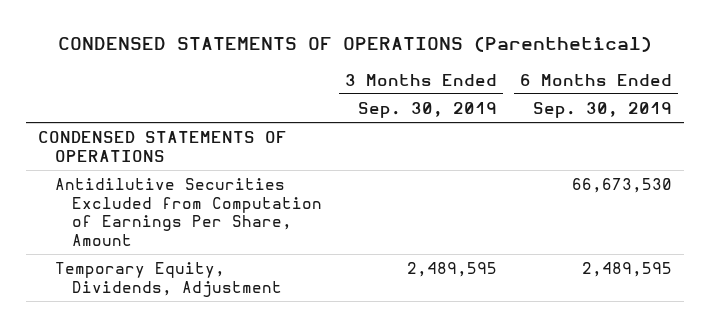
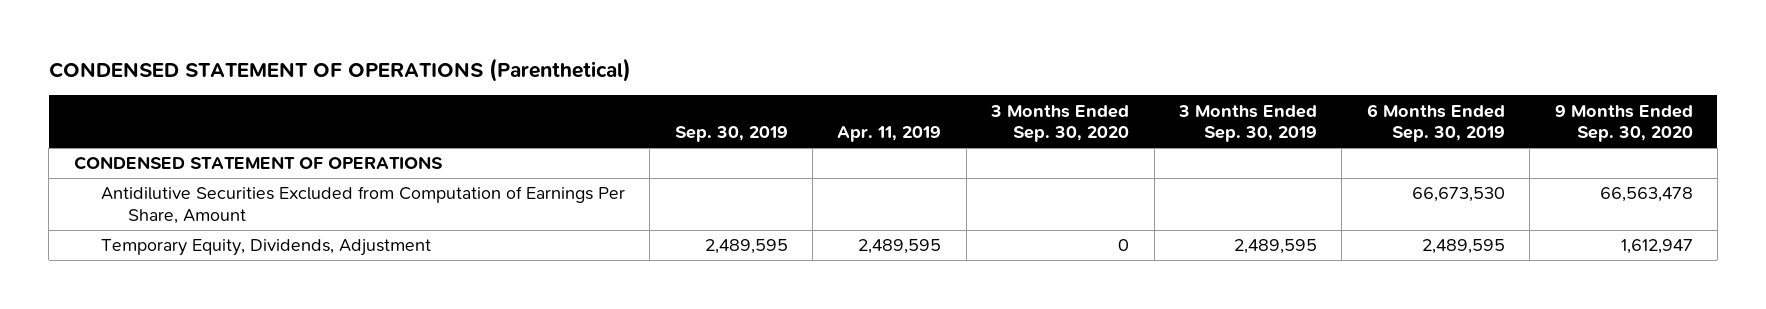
- CONDENSED STATEMENTS OF OPERATIONS (Parenthetical)
+ CONDENSED STATEMENT OF OPERATIONS (Parenthetical)
- | 3 Months Ended Sep. 30, 2019 | 6 Months Ended Sep. 30, 2019
+ | Sep. 30, 2019 | Apr. 11, 2019 | 3 Months Ended Sep. 30, 2020 | 3 Months Ended Sep. 30, 2019 | 6 Months Ended Sep. 30, 2019 | 9 Months Ended Sep. 30, 2020
- CONDENSED STATEMENTS OF OPERATIONS
+ CONDENSED STATEMENT OF OPERATIONS

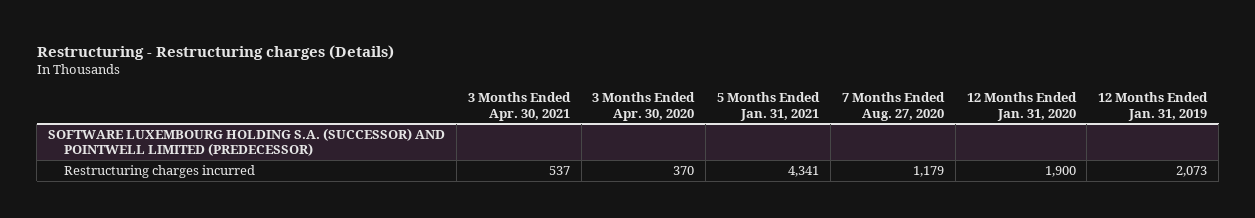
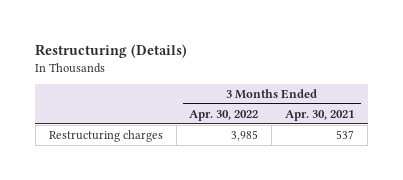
- Restructuring - Restructuring charges (Details)
+ Restructuring (Details)
- | 3 Months Ended Apr. 30, 2021 | 3 Months Ended Apr. 30, 2020 | 5 Months Ended Jan. 31, 2021 | 7 Months Ended Aug. 27, 2020 | 12 Months Ended Jan. 31, 2020 | 12 Months Ended Jan. 31, 2019
+ | 3 Months Ended Apr. 30, 2022 | 3 Months Ended Apr. 30, 2021
- SOFTWARE LUXEMBOURG HOLDING S.A. (SUCCESSOR) AND POINTWELL LIMITED (PREDECESSOR)
- Restructuring charges incurred | 537 | 370 | 4,341 | 1,179 | 1,900 | 2,073
+ Restructuring charges | 3,985 | 537

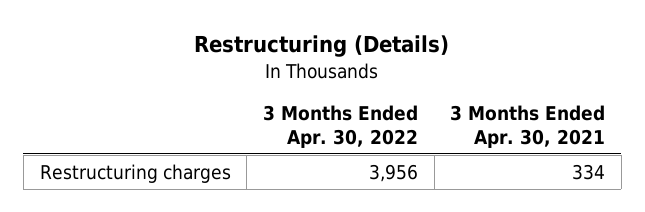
- Restructuring charges | 3,985 | 537
+ Restructuring charges | 3,956 | 334

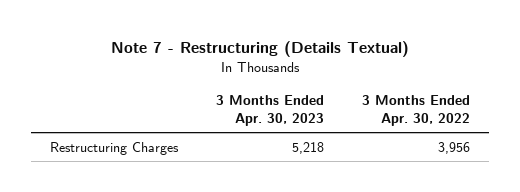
- Restructuring (Details)
+ Note 7 - Restructuring (Details Textual)
- | 3 Months Ended Apr. 30, 2022 | 3 Months Ended Apr. 30, 2021
+ | 3 Months Ended Apr. 30, 2023 | 3 Months Ended Apr. 30, 2022
- Restructuring charges | 3,956 | 334
+ Restructuring Charges | 5,218 | 3,956

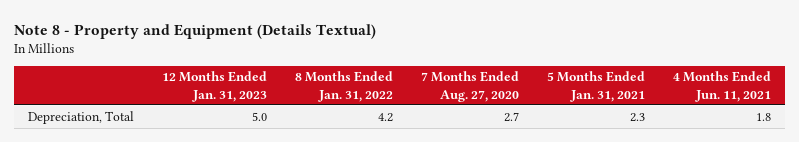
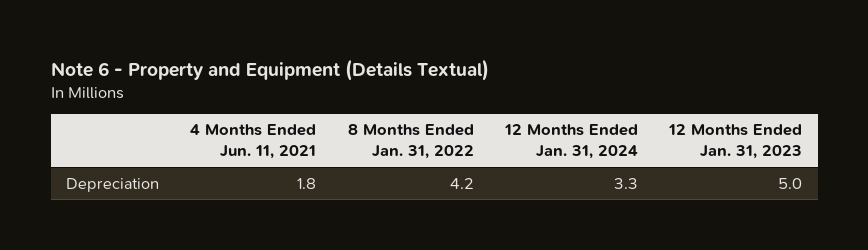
- Note 8 - Property and Equipment (Details Textual)
+ Note 6 - Property and Equipment (Details Textual)
- | 12 Months Ended Jan. 31, 2023 | 8 Months Ended Jan. 31, 2022 | 7 Months Ended Aug. 27, 2020 | 5 Months Ended Jan. 31, 2021 | 4 Months Ended Jun. 11, 2021
+ | 4 Months Ended Jun. 11, 2021 | 8 Months Ended Jan. 31, 2022 | 12 Months Ended Jan. 31, 2024 | 12 Months Ended Jan. 31, 2023
- Depreciation, Total | 5.0 | 4.2 | 2.7 | 2.3 | 1.8
+ Depreciation | 1.8 | 4.2 | 3.3 | 5.0

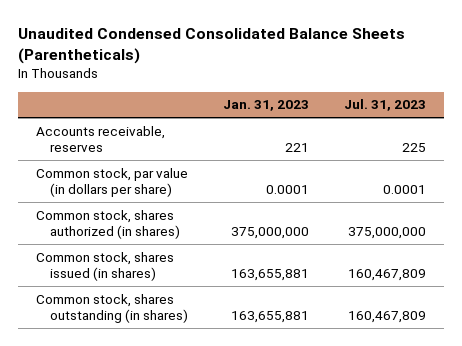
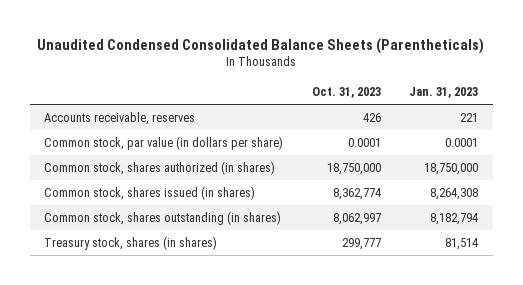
- | Jan. 31, 2023 | Jul. 31, 2023
+ | Oct. 31, 2023 | Jan. 31, 2023
- Common stock, shares authorized (in shares) | 375,000,000 | 375,000,000
- Common stock, shares issued (in shares) | 163,655,881 | 160,467,809
- Common stock, shares outstanding (in shares) | 163,655,881 | 160,467,809
+ Common stock, shares authorized (in shares) | 18,750,000 | 18,750,000
+ Common stock, shares issued (in shares) | 8,362,774 | 8,264,308
+ Common stock, shares outstanding (in shares) | 8,062,997 | 8,182,794
+ Treasury stock, shares (in shares) | 299,777 | 81,514

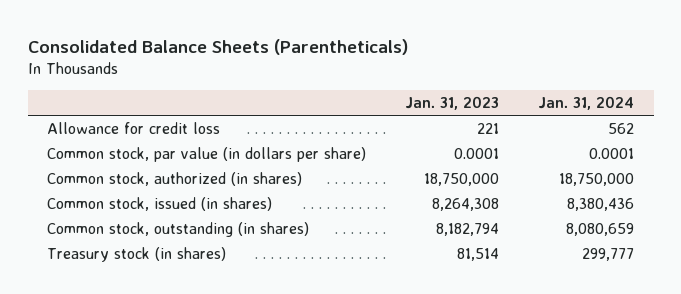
- Unaudited Condensed Consolidated Balance Sheets (Parentheticals)
+ Consolidated Balance Sheets (Parentheticals)
- | Oct. 31, 2023 | Jan. 31, 2023
+ | Jan. 31, 2023 | Jan. 31, 2024
- Accounts receivable, reserves | 426 | 221
+ Allowance for credit loss | 221 | 562
- Common stock, shares authorized (in shares) | 18,750,000 | 18,750,000
- Common stock, shares issued (in shares) | 8,362,774 | 8,264,308
- Common stock, shares outstanding (in shares) | 8,062,997 | 8,182,794
- Treasury stock, shares (in shares) | 299,777 | 81,514
+ Common stock, authorized (in shares) | 18,750,000 | 18,750,000
+ Common stock, issued (in shares) | 8,264,308 | 8,380,436
+ Common stock, outstanding (in shares) | 8,182,794 | 8,080,659
+ Treasury stock (in shares) | 81,514 | 299,777

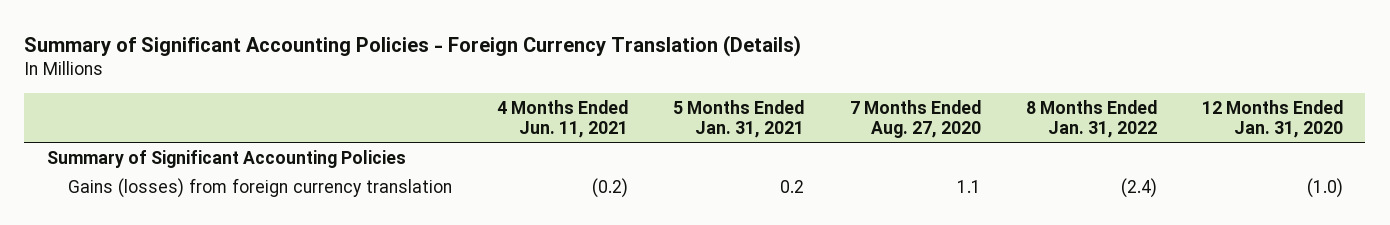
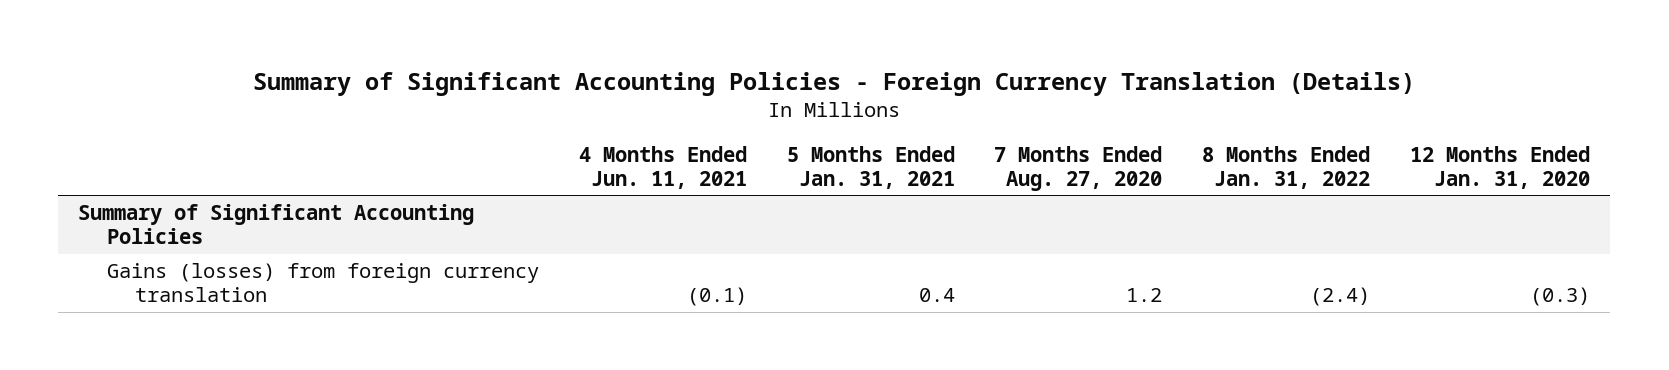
- Gains (losses) from foreign currency translation | (0.2) | 0.2 | 1.1 | (2.4) | (1.0)
+ Gains (losses) from foreign currency translation | (0.1) | 0.4 | 1.2 | (2.4) | (0.3)

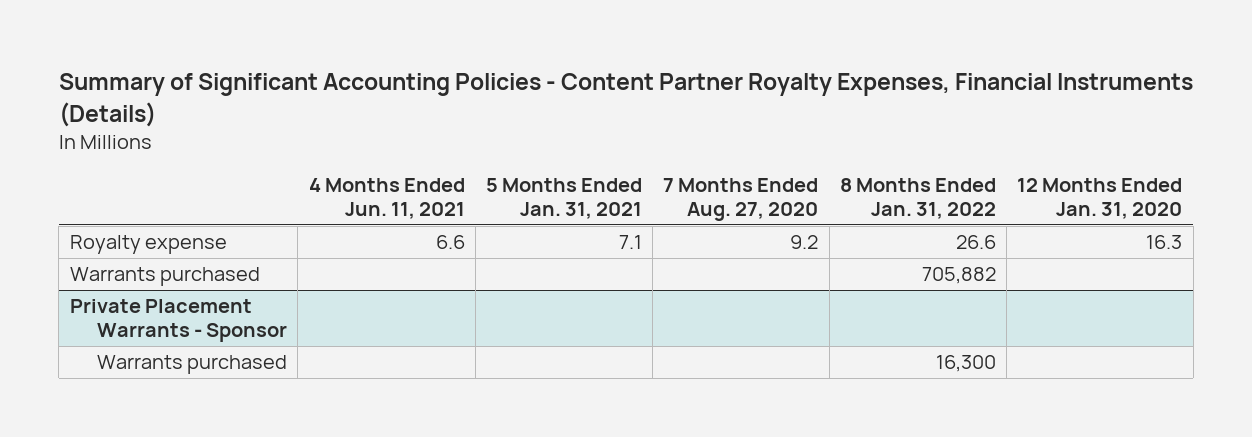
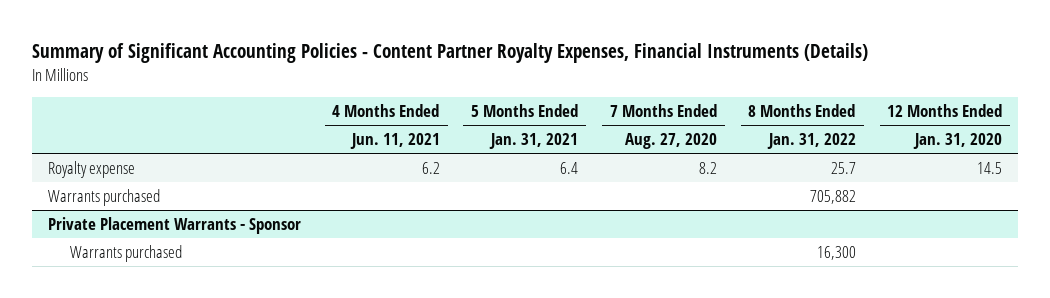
- Royalty expense | 6.6 | 7.1 | 9.2 | 26.6 | 16.3
+ Royalty expense | 6.2 | 6.4 | 8.2 | 25.7 | 14.5

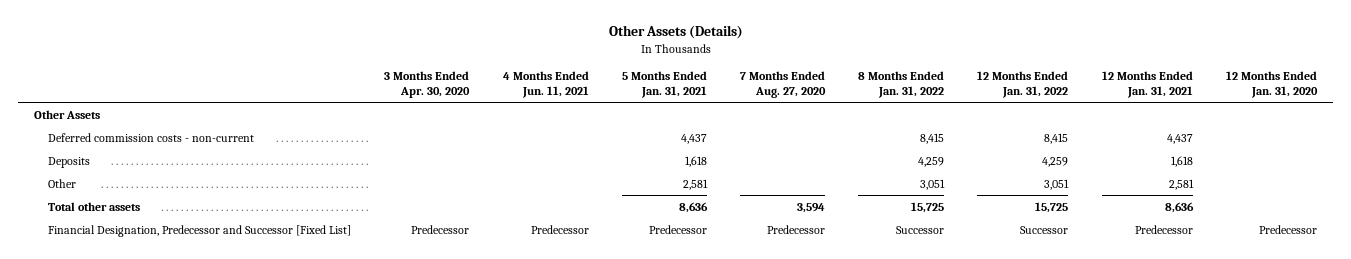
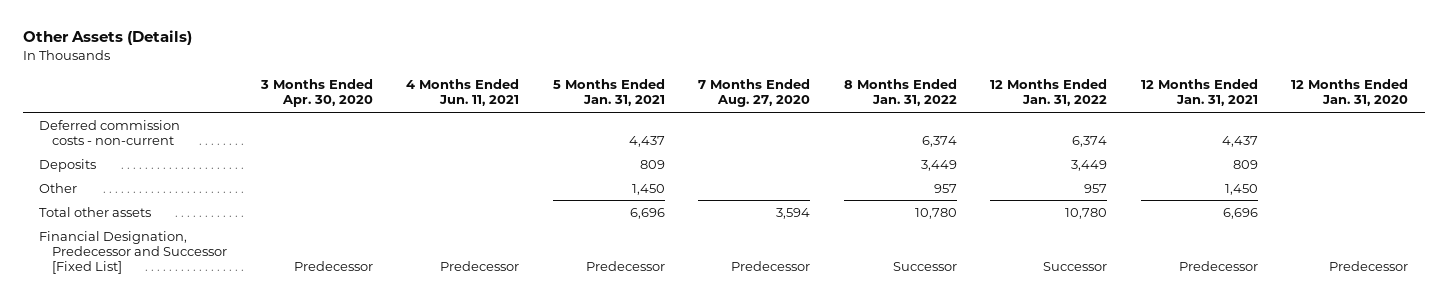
- Other Assets
- Deferred commission costs - non-current | | | 4,437 | | 8,415 | 8,415 | 4,437 |
- Deposits | | | 1,618 | | 4,259 | 4,259 | 1,618 |
- Other | | | 2,581 | | 3,051 | 3,051 | 2,581 |
- Total other assets | | | 8,636 | 3,594 | 15,725 | 15,725 | 8,636 |
+ Deferred commission costs - non-current | | | 4,437 | | 6,374 | 6,374 | 4,437 |
+ Deposits | | | 809 | | 3,449 | 3,449 | 809 |
+ Other | | | 1,450 | | 957 | 957 | 1,450 |
+ Total other assets | | | 6,696 | 3,594 | 10,780 | 10,780 | 6,696 |

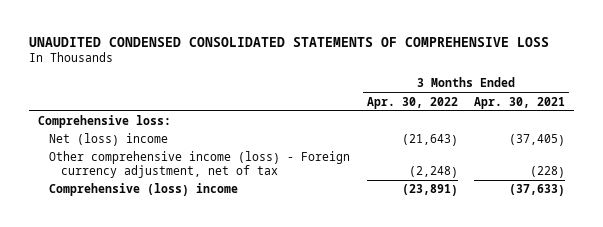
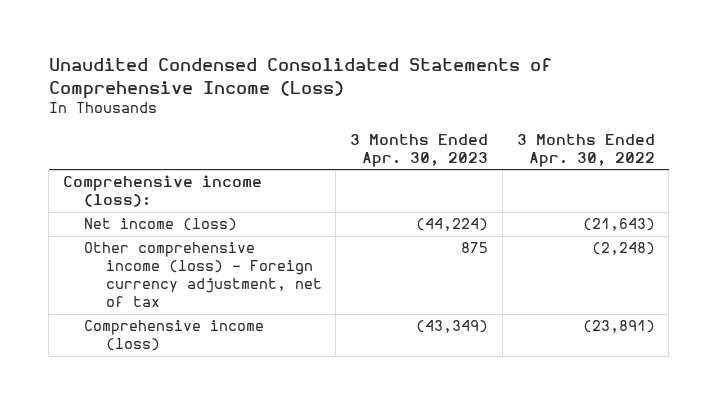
- UNAUDITED CONDENSED CONSOLIDATED STATEMENTS OF COMPREHENSIVE LOSS
+ Unaudited Condensed Consolidated Statements of Comprehensive Income (Loss)
- | 3 Months Ended Apr. 30, 2022 | 3 Months Ended Apr. 30, 2021
+ | 3 Months Ended Apr. 30, 2023 | 3 Months Ended Apr. 30, 2022
- Comprehensive loss:
- Net (loss) income | (21,643) | (37,405)
+ Comprehensive income (loss):
+ Net income (loss) | (44,224) | (21,643)
- Comprehensive (loss) income | (23,891) | (37,633)
+ Comprehensive income (loss) | (43,349) | (23,891)

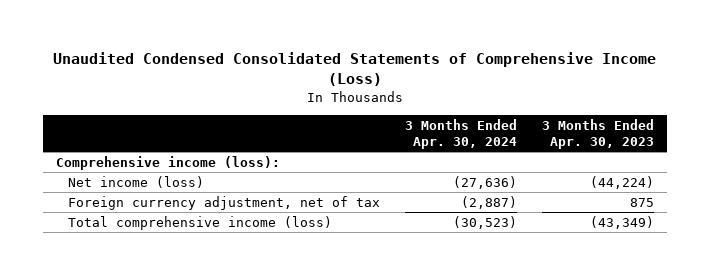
- | 3 Months Ended Apr. 30, 2023 | 3 Months Ended Apr. 30, 2022
+ | 3 Months Ended Apr. 30, 2024 | 3 Months Ended Apr. 30, 2023
- Other comprehensive income (loss) - Foreign currency adjustment, net of tax | 875 | (2,248)
- Comprehensive income (loss) | (43,349) | (23,891)
+ Foreign currency adjustment, net of tax | (2,887) | 875
+ Total comprehensive income (loss) | (30,523) | (43,349)

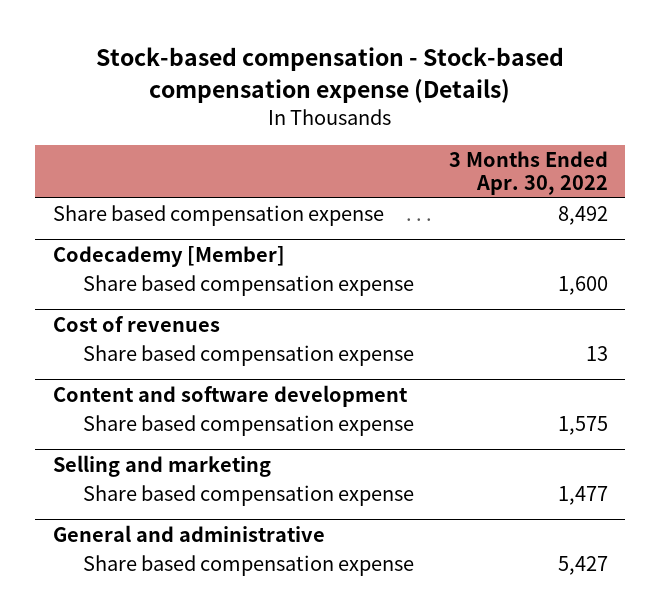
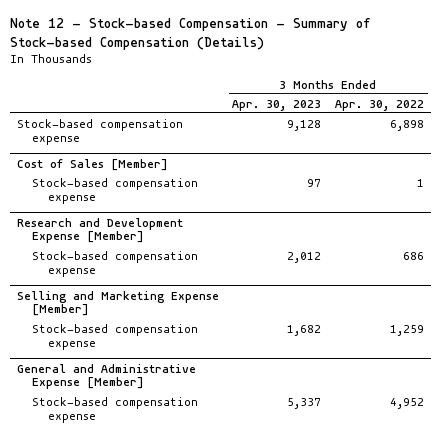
- Stock-based compensation - Stock-based compensation expense (Details)
+ Note 12 - Stock-based Compensation - Summary of Stock-based Compensation (Details)
- | 3 Months Ended Apr. 30, 2022
+ | 3 Months Ended Apr. 30, 2023 | 3 Months Ended Apr. 30, 2022
- Share based compensation expense | 8,492
- Codecademy [Member]
- Share based compensation expense | 1,600
- Cost of revenues
- Share based compensation expense | 13
- Content and software development
- Share based compensation expense | 1,575
- Selling and marketing
- Share based compensation expense | 1,477
- General and administrative
- Share based compensation expense | 5,427
+ Stock-based compensation expense | 9,128 | 6,898
+ Cost of Sales [Member]
+ Stock-based compensation expense | 97 | 1
+ Research and Development Expense [Member]
+ Stock-based compensation expense | 2,012 | 686
+ Selling and Marketing Expense [Member]
+ Stock-based compensation expense | 1,682 | 1,259
+ General and Administrative Expense [Member]
+ Stock-based compensation expense | 5,337 | 4,952

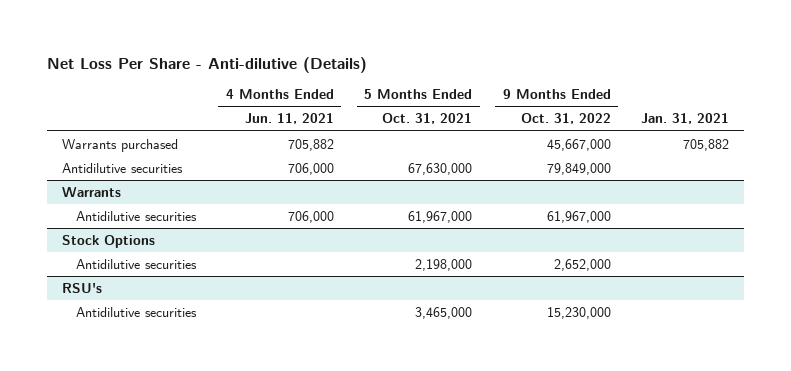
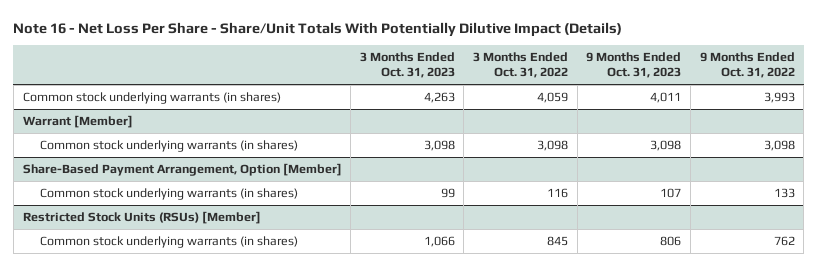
- Net Loss Per Share - Anti-dilutive (Details)
+ Note 16 - Net Loss Per Share - Share/Unit Totals With Potentially Dilutive Impact (Details)
- | 4 Months Ended Jun. 11, 2021 | 5 Months Ended Oct. 31, 2021 | 9 Months Ended Oct. 31, 2022 | Jan. 31, 2021
+ | 3 Months Ended Oct. 31, 2023 | 3 Months Ended Oct. 31, 2022 | 9 Months Ended Oct. 31, 2023 | 9 Months Ended Oct. 31, 2022
- Warrants purchased | 705,882 | | 45,667,000 | 705,882
- Antidilutive securities | 706,000 | 67,630,000 | 79,849,000 |
- Warrants
- Antidilutive securities | 706,000 | 61,967,000 | 61,967,000 |
- Stock Options
- Antidilutive securities | | 2,198,000 | 2,652,000 |
- RSU's
- Antidilutive securities | | 3,465,000 | 15,230,000 |
+ Common stock underlying warrants (in shares) | 4,263 | 4,059 | 4,011 | 3,993
+ Warrant [Member]
+ Common stock underlying warrants (in shares) | 3,098 | 3,098 | 3,098 | 3,098
+ Share-Based Payment Arrangement, Option [Member]
+ Common stock underlying warrants (in shares) | 99 | 116 | 107 | 133
+ Restricted Stock Units (RSUs) [Member]
+ Common stock underlying warrants (in shares) | 1,066 | 845 | 806 | 762

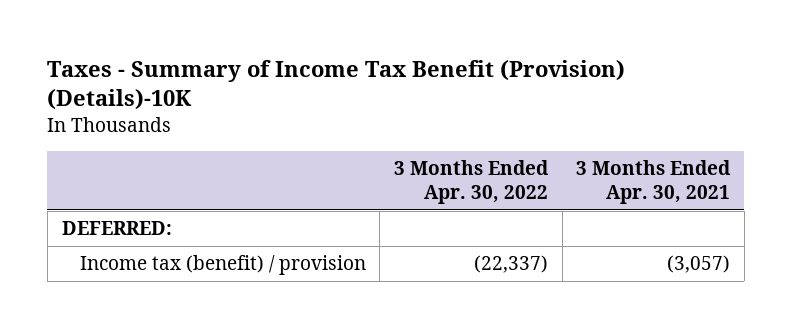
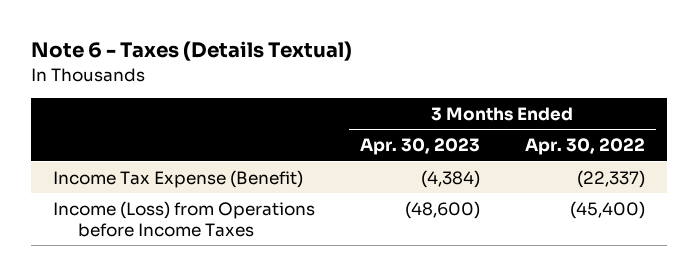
- Taxes - Summary of Income Tax Benefit (Provision) (Details)-10K
+ Note 6 - Taxes (Details Textual)
- | 3 Months Ended Apr. 30, 2022 | 3 Months Ended Apr. 30, 2021
+ | 3 Months Ended Apr. 30, 2023 | 3 Months Ended Apr. 30, 2022
- DEFERRED:
- Income tax (benefit) / provision | (22,337) | (3,057)
+ Income Tax Expense (Benefit) | (4,384) | (22,337)
+ Income (Loss) from Operations before Income Taxes | (48,600) | (45,400)

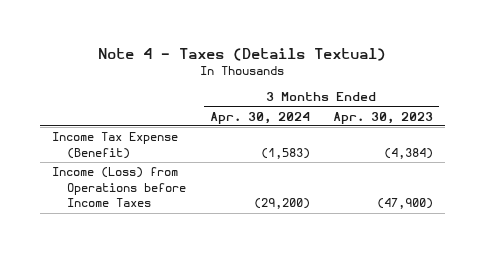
- Note 6 - Taxes (Details Textual)
+ Note 4 - Taxes (Details Textual)
- | 3 Months Ended Apr. 30, 2023 | 3 Months Ended Apr. 30, 2022
+ | 3 Months Ended Apr. 30, 2024 | 3 Months Ended Apr. 30, 2023
- Income (Loss) from Operations before Income Taxes | (48,600) | (45,400)
+ Income (Loss) from Operations before Income Taxes | (29,200) | (47,900)

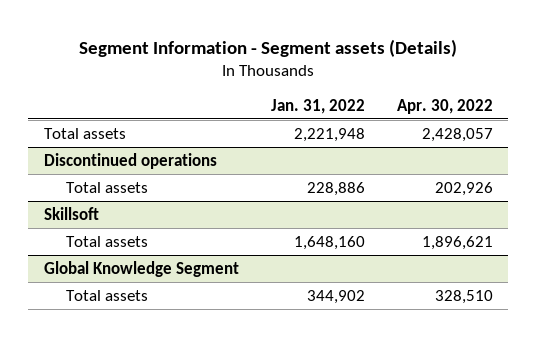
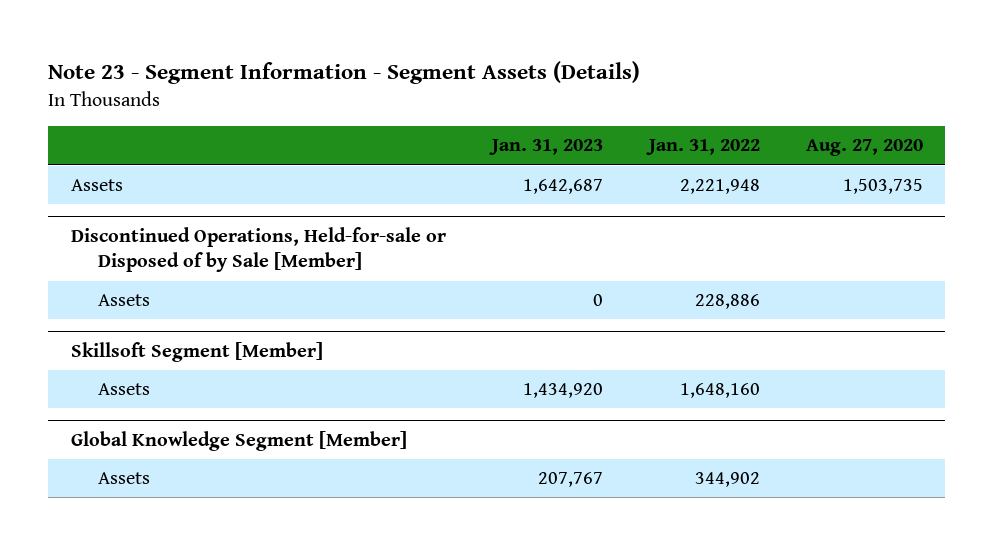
- Segment Information - Segment assets (Details)
+ Note 23 - Segment Information - Segment Assets (Details)
- | Jan. 31, 2022 | Apr. 30, 2022
+ | Jan. 31, 2023 | Jan. 31, 2022 | Aug. 27, 2020
- Total assets | 2,221,948 | 2,428,057
- Discontinued operations
- Total assets | 228,886 | 202,926
- Skillsoft
- Total assets | 1,648,160 | 1,896,621
- Global Knowledge Segment
- Total assets | 344,902 | 328,510
+ Assets | 1,642,687 | 2,221,948 | 1,503,735
+ Discontinued Operations, Held-for-sale or Disposed of by Sale [Member]
+ Assets | 0 | 228,886 |
+ Skillsoft Segment [Member]
+ Assets | 1,434,920 | 1,648,160 |
+ Global Knowledge Segment [Member]
+ Assets | 207,767 | 344,902 |

